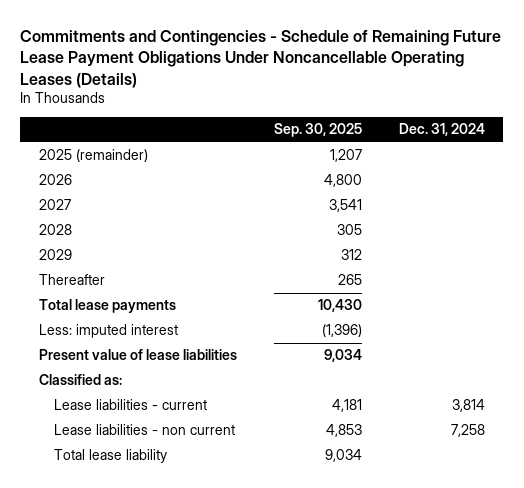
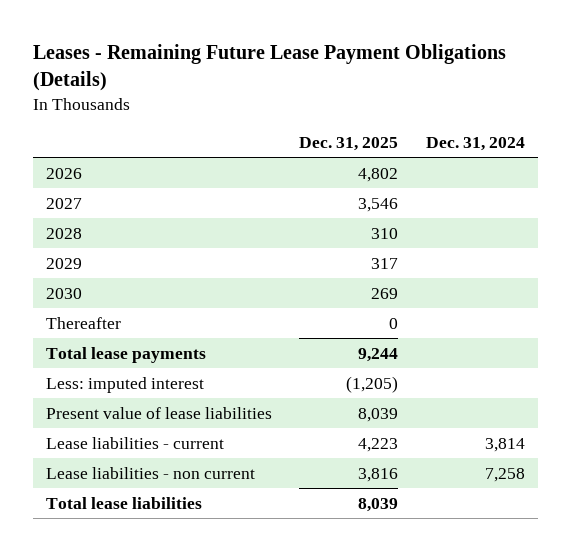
- Commitments and Contingencies - Schedule of Remaining Future Lease Payment Obligations Under Noncancellable Operating Leases (Details)
+ Leases - Remaining Future Lease Payment Obligations (Details)
- | Sep. 30, 2025 | Dec. 31, 2024
+ | Dec. 31, 2025 | Dec. 31, 2024
- 2025 (remainder) | 1,207 |
+ 2030 | 269 |
- Classified as:
- Total lease liability | 9,034 |
+ Total lease liabilities | 8,039 |

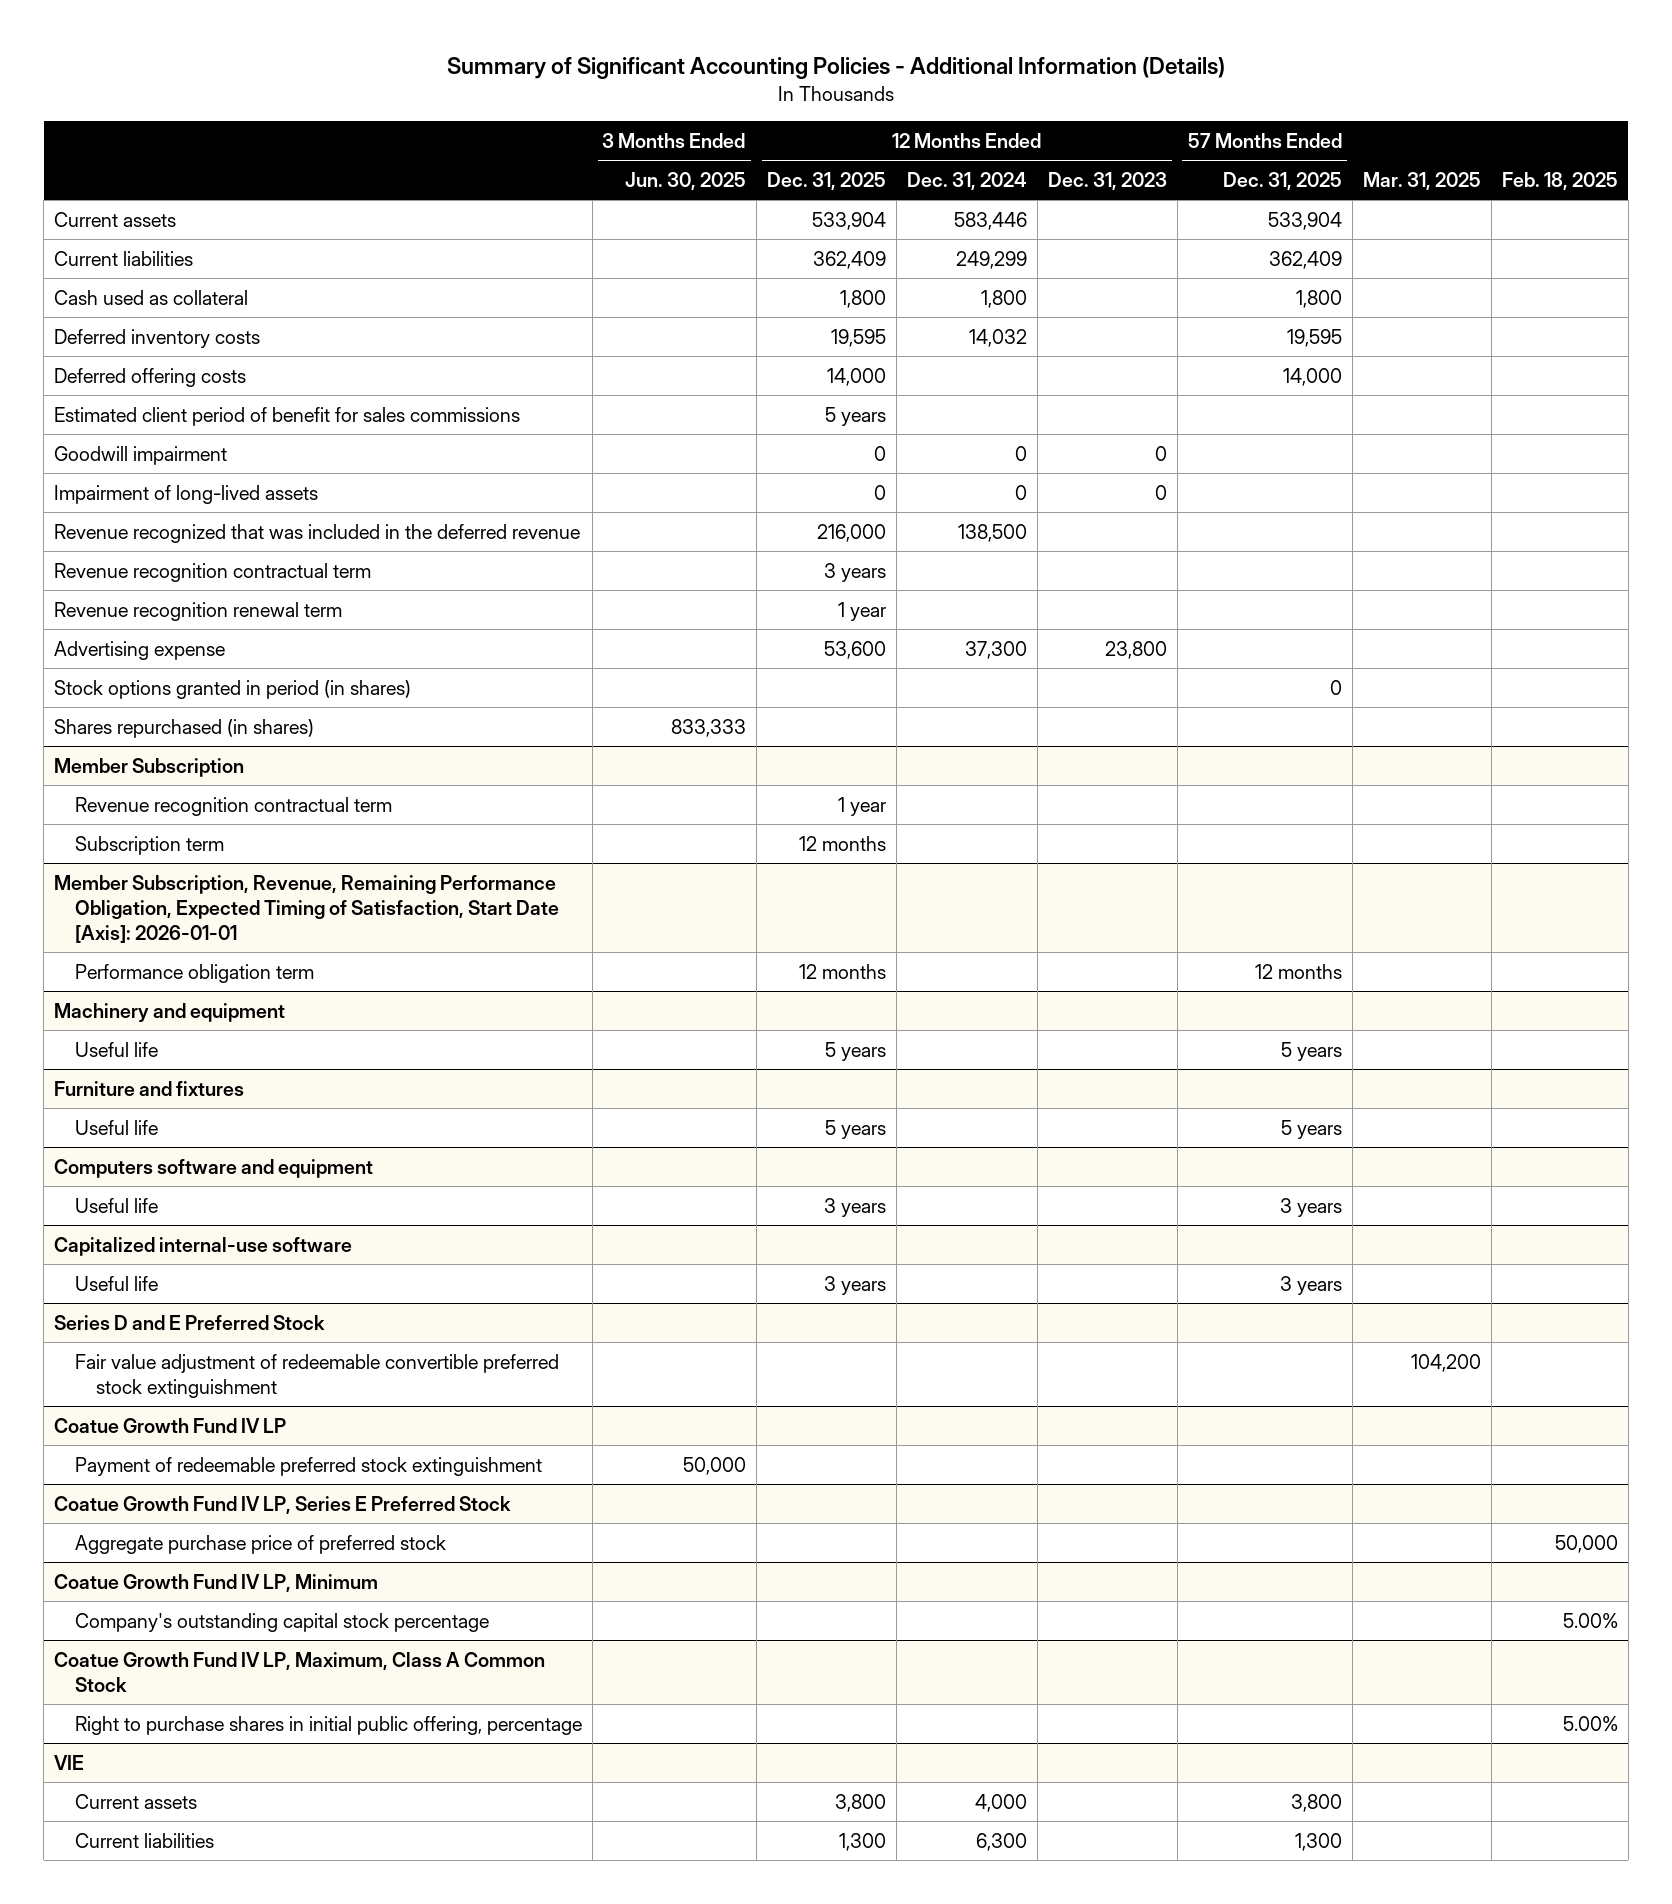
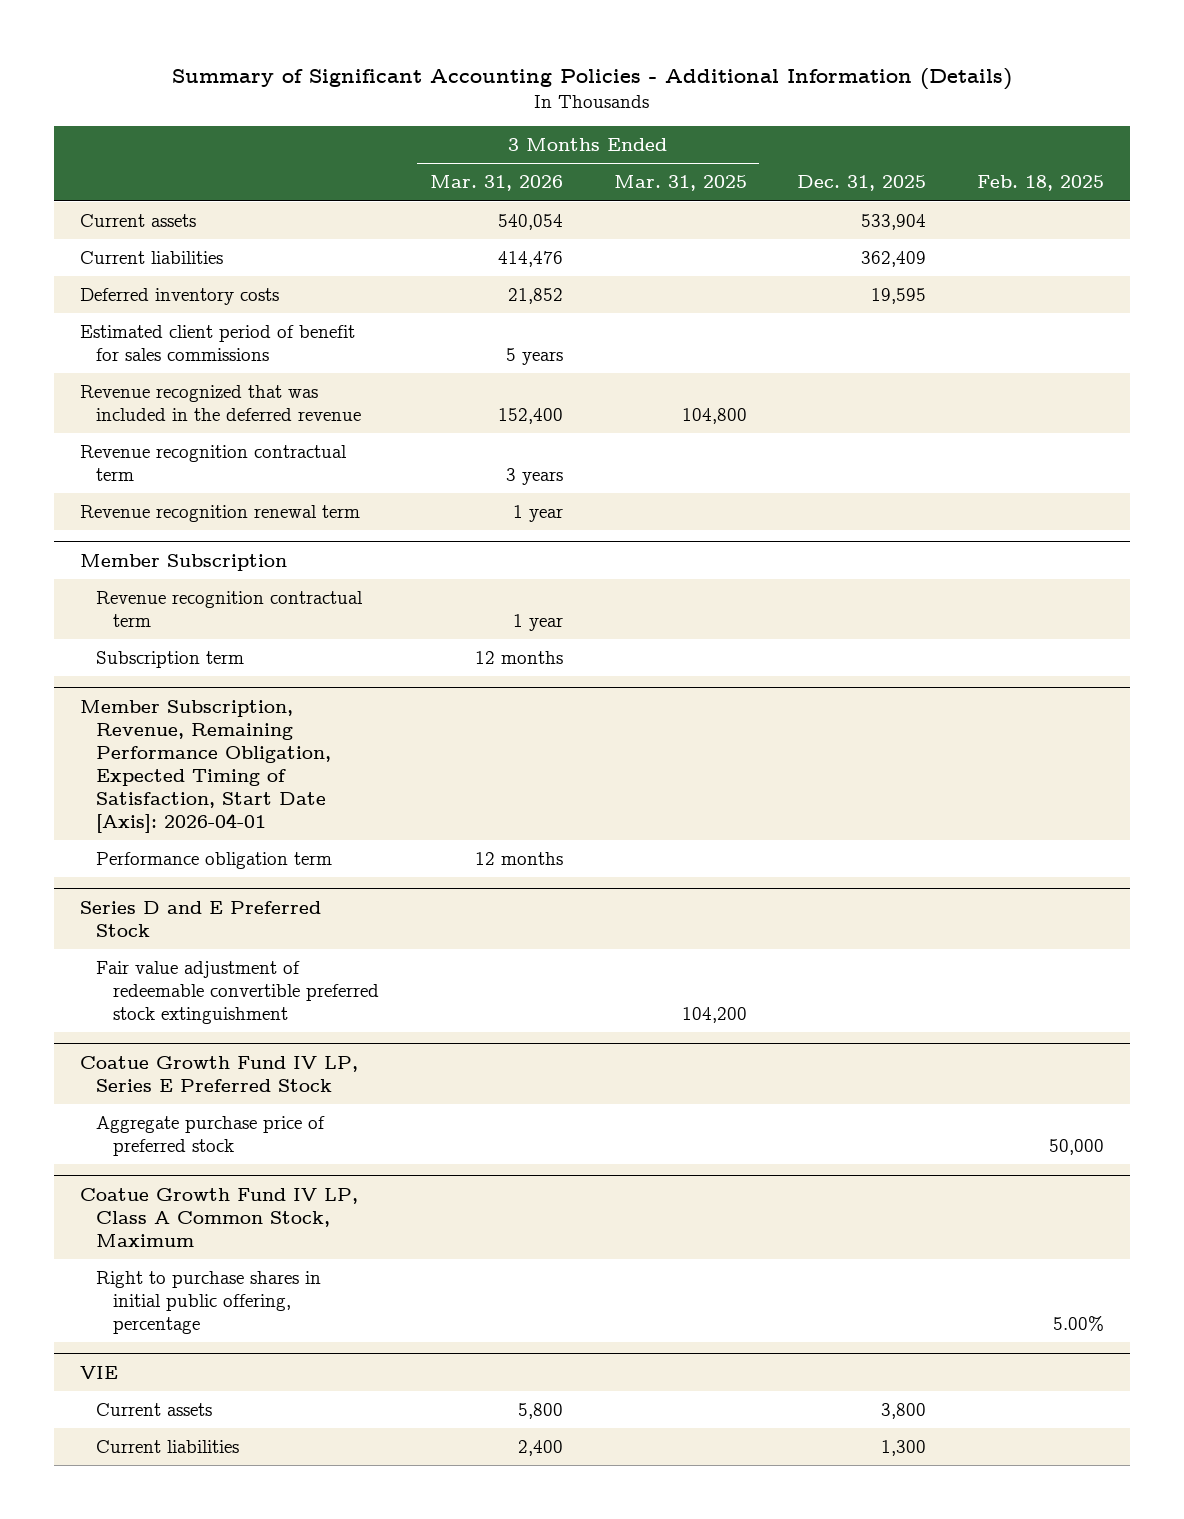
- | 3 Months Ended Jun. 30, 2025 | 12 Months Ended Dec. 31, 2025 | 12 Months Ended Dec. 31, 2024 | 12 Months Ended Dec. 31, 2023 | 57 Months Ended Dec. 31, 2025 | Mar. 31, 2025 | Feb. 18, 2025
+ | 3 Months Ended Mar. 31, 2026 | 3 Months Ended Mar. 31, 2025 | Dec. 31, 2025 | Feb. 18, 2025
- Cash used as collateral | | 1,800 | 1,800 | | 1,800 | |
- Deferred offering costs | | 14,000 | | | 14,000 | |
- Goodwill impairment | | 0 | 0 | 0 | | |
- Impairment of long-lived assets | | 0 | 0 | 0 | | |
- Advertising expense | | 53,600 | 37,300 | 23,800 | | |
- Stock options granted in period (in shares) | | | | | 0 | |
- Shares repurchased (in shares) | 833,333 | | | | | |
- Member Subscription, Revenue, Remaining Performance Obligation, Expected Timing of Satisfaction, Start Date [Axis]: 2026-01-01
+ Member Subscription, Revenue, Remaining Performance Obligation, Expected Timing of Satisfaction, Start Date [Axis]: 2026-04-01
- Machinery and equipment
- Useful life | | 5 years | | | 5 years | |
- Furniture and fixtures
- Useful life | | 5 years | | | 5 years | |
- Computers software and equipment
- Useful life | | 3 years | | | 3 years | |
- Capitalized internal-use software
- Useful life | | 3 years | | | 3 years | |
- Coatue Growth Fund IV LP
- Payment of redeemable preferred stock extinguishment | 50,000 | | | | | |
- Coatue Growth Fund IV LP, Minimum
- Company's outstanding capital stock percentage | | | | | | | 5.00%
- Coatue Growth Fund IV LP, Maximum, Class A Common Stock
+ Coatue Growth Fund IV LP, Class A Common Stock, Maximum

